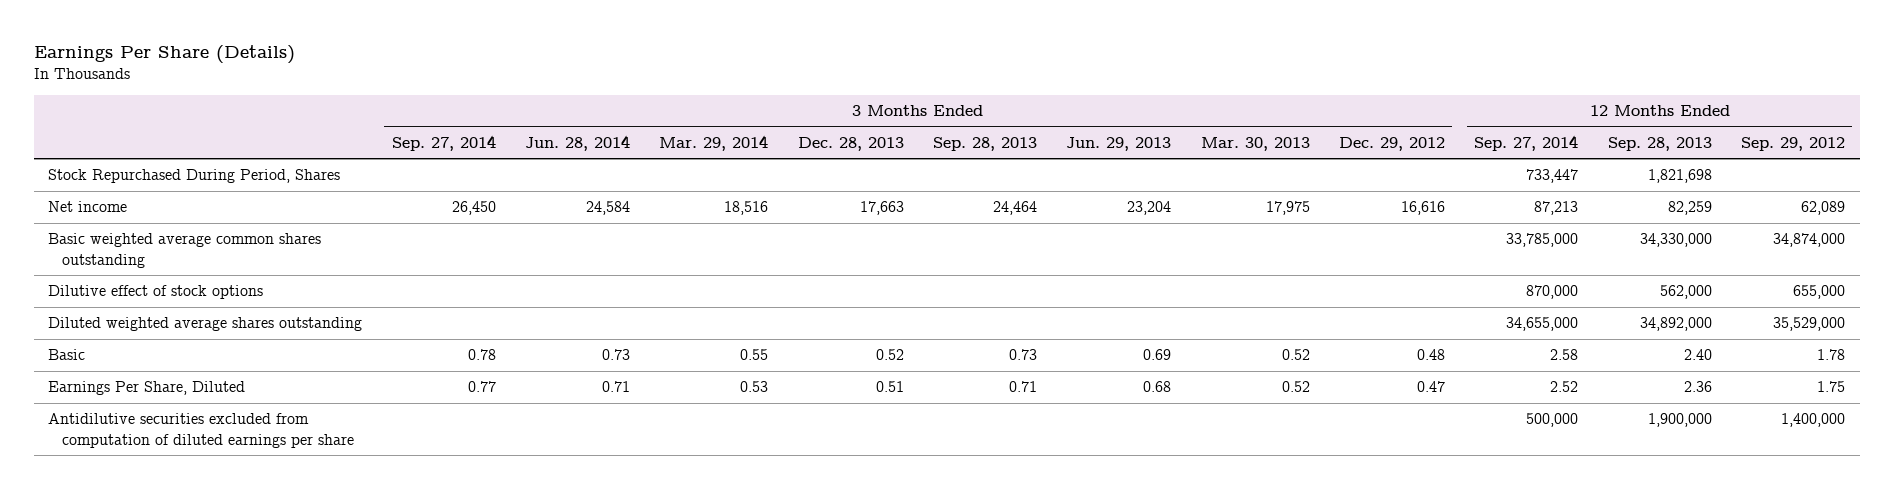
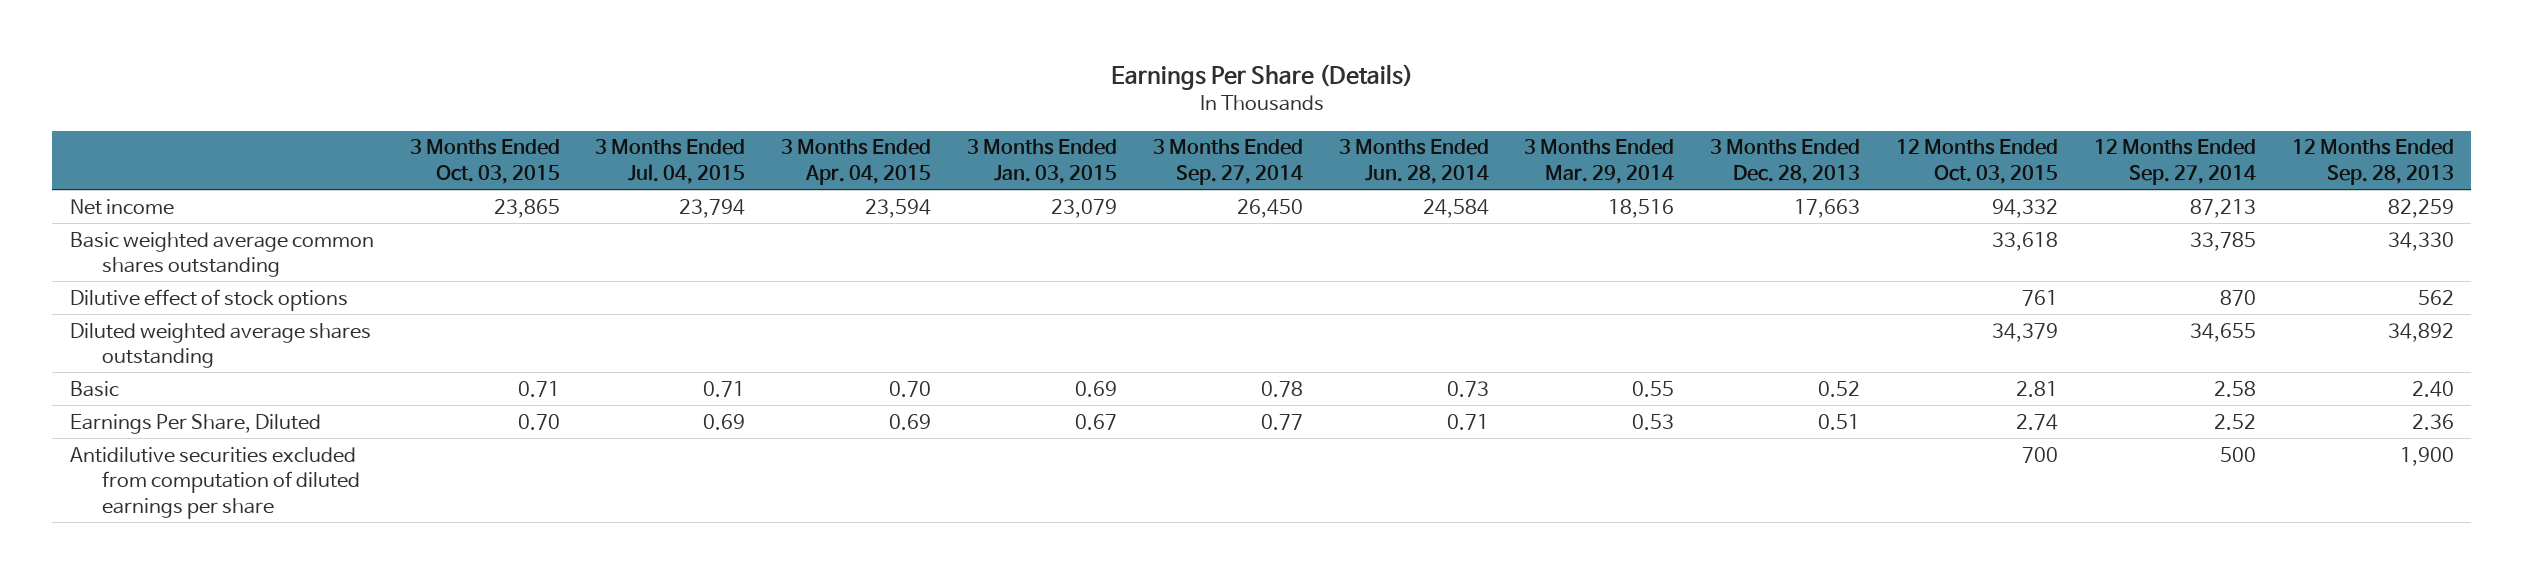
- | 3 Months Ended Sep. 27, 2014 | 3 Months Ended Jun. 28, 2014 | 3 Months Ended Mar. 29, 2014 | 3 Months Ended Dec. 28, 2013 | 3 Months Ended Sep. 28, 2013 | 3 Months Ended Jun. 29, 2013 | 3 Months Ended Mar. 30, 2013 | 3 Months Ended Dec. 29, 2012 | 12 Months Ended Sep. 27, 2014 | 12 Months Ended Sep. 28, 2013 | 12 Months Ended Sep. 29, 2012
+ | 3 Months Ended Oct. 03, 2015 | 3 Months Ended Jul. 04, 2015 | 3 Months Ended Apr. 04, 2015 | 3 Months Ended Jan. 03, 2015 | 3 Months Ended Sep. 27, 2014 | 3 Months Ended Jun. 28, 2014 | 3 Months Ended Mar. 29, 2014 | 3 Months Ended Dec. 28, 2013 | 12 Months Ended Oct. 03, 2015 | 12 Months Ended Sep. 27, 2014 | 12 Months Ended Sep. 28, 2013
- Stock Repurchased During Period, Shares | | | | | | | | | 733,447 | 1,821,698 |
- Basic weighted average common shares outstanding | | | | | | | | | 33,785,000 | 34,330,000 | 34,874,000
- Dilutive effect of stock options | | | | | | | | | 870,000 | 562,000 | 655,000
- Diluted weighted average shares outstanding | | | | | | | | | 34,655,000 | 34,892,000 | 35,529,000
+ Basic weighted average common shares outstanding | | | | | | | | | 33,618 | 33,785 | 34,330
+ Dilutive effect of stock options | | | | | | | | | 761 | 870 | 562
+ Diluted weighted average shares outstanding | | | | | | | | | 34,379 | 34,655 | 34,892
- Antidilutive securities excluded from computation of diluted earnings per share | | | | | | | | | 500,000 | 1,900,000 | 1,400,000
+ Antidilutive securities excluded from computation of diluted earnings per share | | | | | | | | | 700 | 500 | 1,900

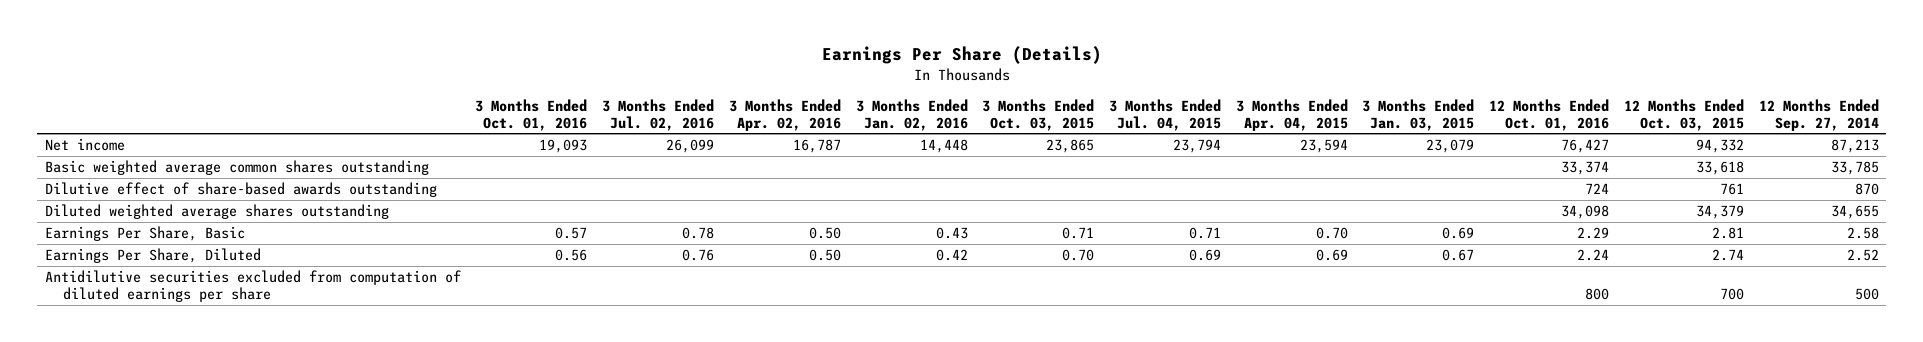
- | 3 Months Ended Oct. 03, 2015 | 3 Months Ended Jul. 04, 2015 | 3 Months Ended Apr. 04, 2015 | 3 Months Ended Jan. 03, 2015 | 3 Months Ended Sep. 27, 2014 | 3 Months Ended Jun. 28, 2014 | 3 Months Ended Mar. 29, 2014 | 3 Months Ended Dec. 28, 2013 | 12 Months Ended Oct. 03, 2015 | 12 Months Ended Sep. 27, 2014 | 12 Months Ended Sep. 28, 2013
+ | 3 Months Ended Oct. 01, 2016 | 3 Months Ended Jul. 02, 2016 | 3 Months Ended Apr. 02, 2016 | 3 Months Ended Jan. 02, 2016 | 3 Months Ended Oct. 03, 2015 | 3 Months Ended Jul. 04, 2015 | 3 Months Ended Apr. 04, 2015 | 3 Months Ended Jan. 03, 2015 | 12 Months Ended Oct. 01, 2016 | 12 Months Ended Oct. 03, 2015 | 12 Months Ended Sep. 27, 2014
- Dilutive effect of stock options | | | | | | | | | 761 | 870 | 562
+ Dilutive effect of share-based awards outstanding | | | | | | | | | 724 | 761 | 870
- Basic | 0.71 | 0.71 | 0.70 | 0.69 | 0.78 | 0.73 | 0.55 | 0.52 | 2.81 | 2.58 | 2.40
+ Earnings Per Share, Basic | 0.57 | 0.78 | 0.50 | 0.43 | 0.71 | 0.71 | 0.70 | 0.69 | 2.29 | 2.81 | 2.58

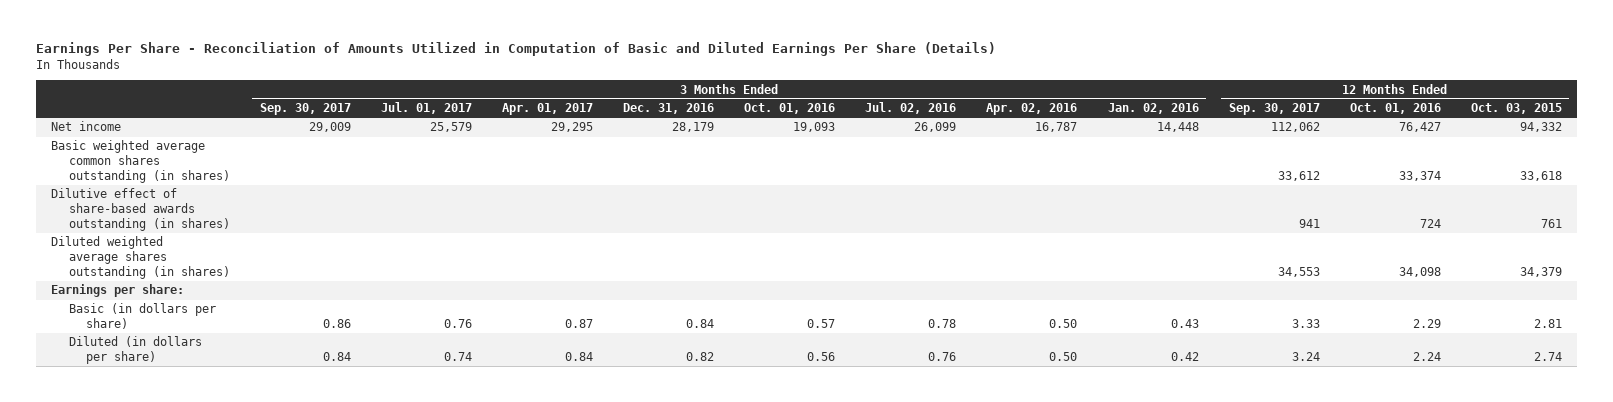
- Earnings Per Share (Details)
+ Earnings Per Share - Reconciliation of Amounts Utilized in Computation of Basic and Diluted Earnings Per Share (Details)
- | 3 Months Ended Oct. 01, 2016 | 3 Months Ended Jul. 02, 2016 | 3 Months Ended Apr. 02, 2016 | 3 Months Ended Jan. 02, 2016 | 3 Months Ended Oct. 03, 2015 | 3 Months Ended Jul. 04, 2015 | 3 Months Ended Apr. 04, 2015 | 3 Months Ended Jan. 03, 2015 | 12 Months Ended Oct. 01, 2016 | 12 Months Ended Oct. 03, 2015 | 12 Months Ended Sep. 27, 2014
+ | 3 Months Ended Sep. 30, 2017 | 3 Months Ended Jul. 01, 2017 | 3 Months Ended Apr. 01, 2017 | 3 Months Ended Dec. 31, 2016 | 3 Months Ended Oct. 01, 2016 | 3 Months Ended Jul. 02, 2016 | 3 Months Ended Apr. 02, 2016 | 3 Months Ended Jan. 02, 2016 | 12 Months Ended Sep. 30, 2017 | 12 Months Ended Oct. 01, 2016 | 12 Months Ended Oct. 03, 2015
- Basic weighted average common shares outstanding | | | | | | | | | 33,374 | 33,618 | 33,785
- Dilutive effect of share-based awards outstanding | | | | | | | | | 724 | 761 | 870
- Diluted weighted average shares outstanding | | | | | | | | | 34,098 | 34,379 | 34,655
- Earnings Per Share, Basic | 0.57 | 0.78 | 0.50 | 0.43 | 0.71 | 0.71 | 0.70 | 0.69 | 2.29 | 2.81 | 2.58
- Earnings Per Share, Diluted | 0.56 | 0.76 | 0.50 | 0.42 | 0.70 | 0.69 | 0.69 | 0.67 | 2.24 | 2.74 | 2.52
- Antidilutive securities excluded from computation of diluted earnings per share | | | | | | | | | 800 | 700 | 500
+ Basic weighted average common shares outstanding (in shares) | | | | | | | | | 33,612 | 33,374 | 33,618
+ Dilutive effect of share-based awards outstanding (in shares) | | | | | | | | | 941 | 724 | 761
+ Diluted weighted average shares outstanding (in shares) | | | | | | | | | 34,553 | 34,098 | 34,379
+ Earnings per share:
+ Basic (in dollars per share) | 0.86 | 0.76 | 0.87 | 0.84 | 0.57 | 0.78 | 0.50 | 0.43 | 3.33 | 2.29 | 2.81
+ Diluted (in dollars per share) | 0.84 | 0.74 | 0.84 | 0.82 | 0.56 | 0.76 | 0.50 | 0.42 | 3.24 | 2.24 | 2.74

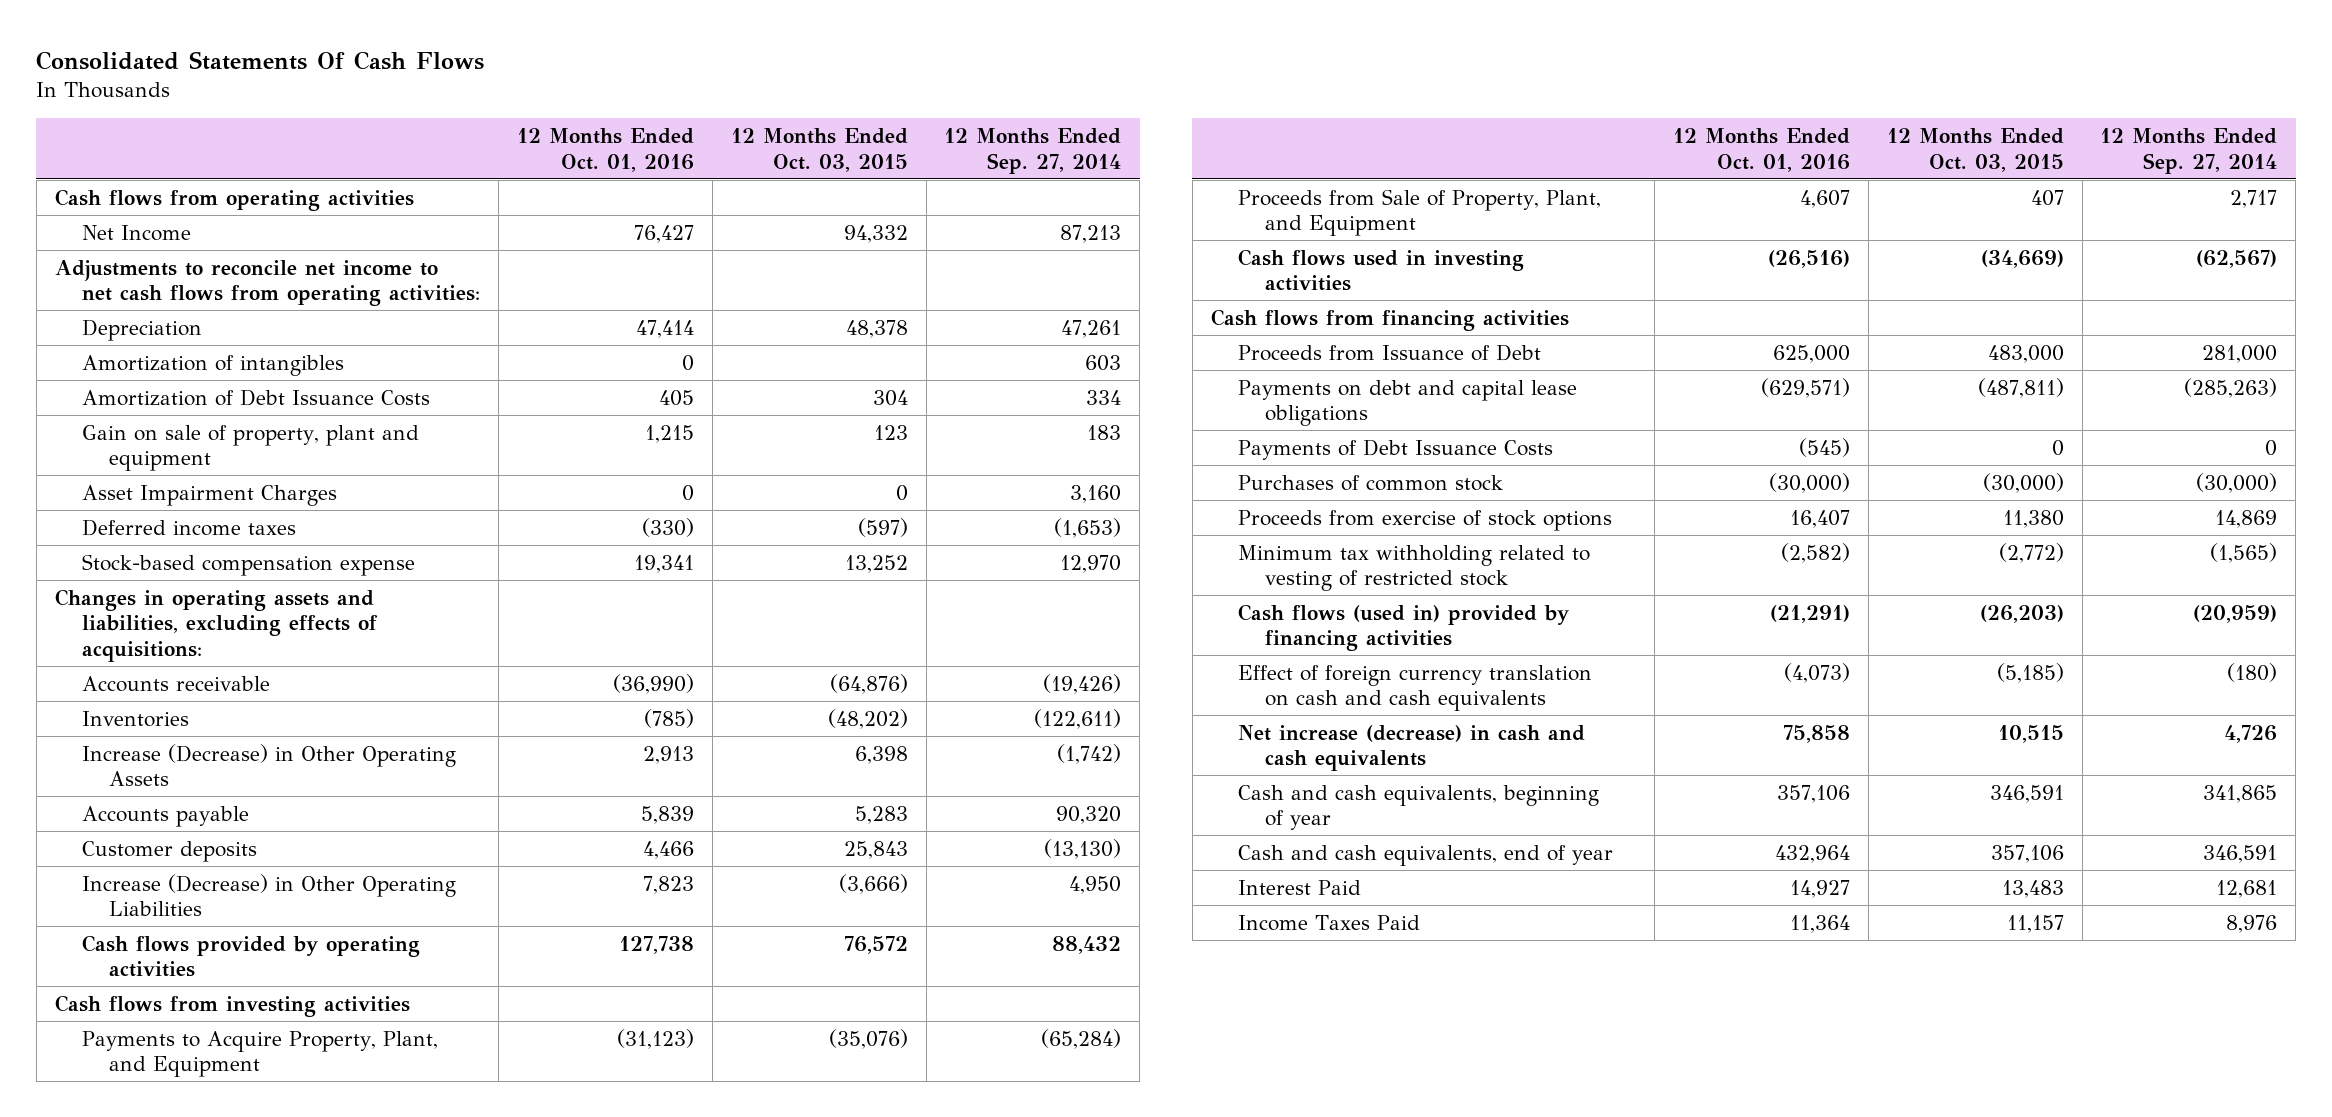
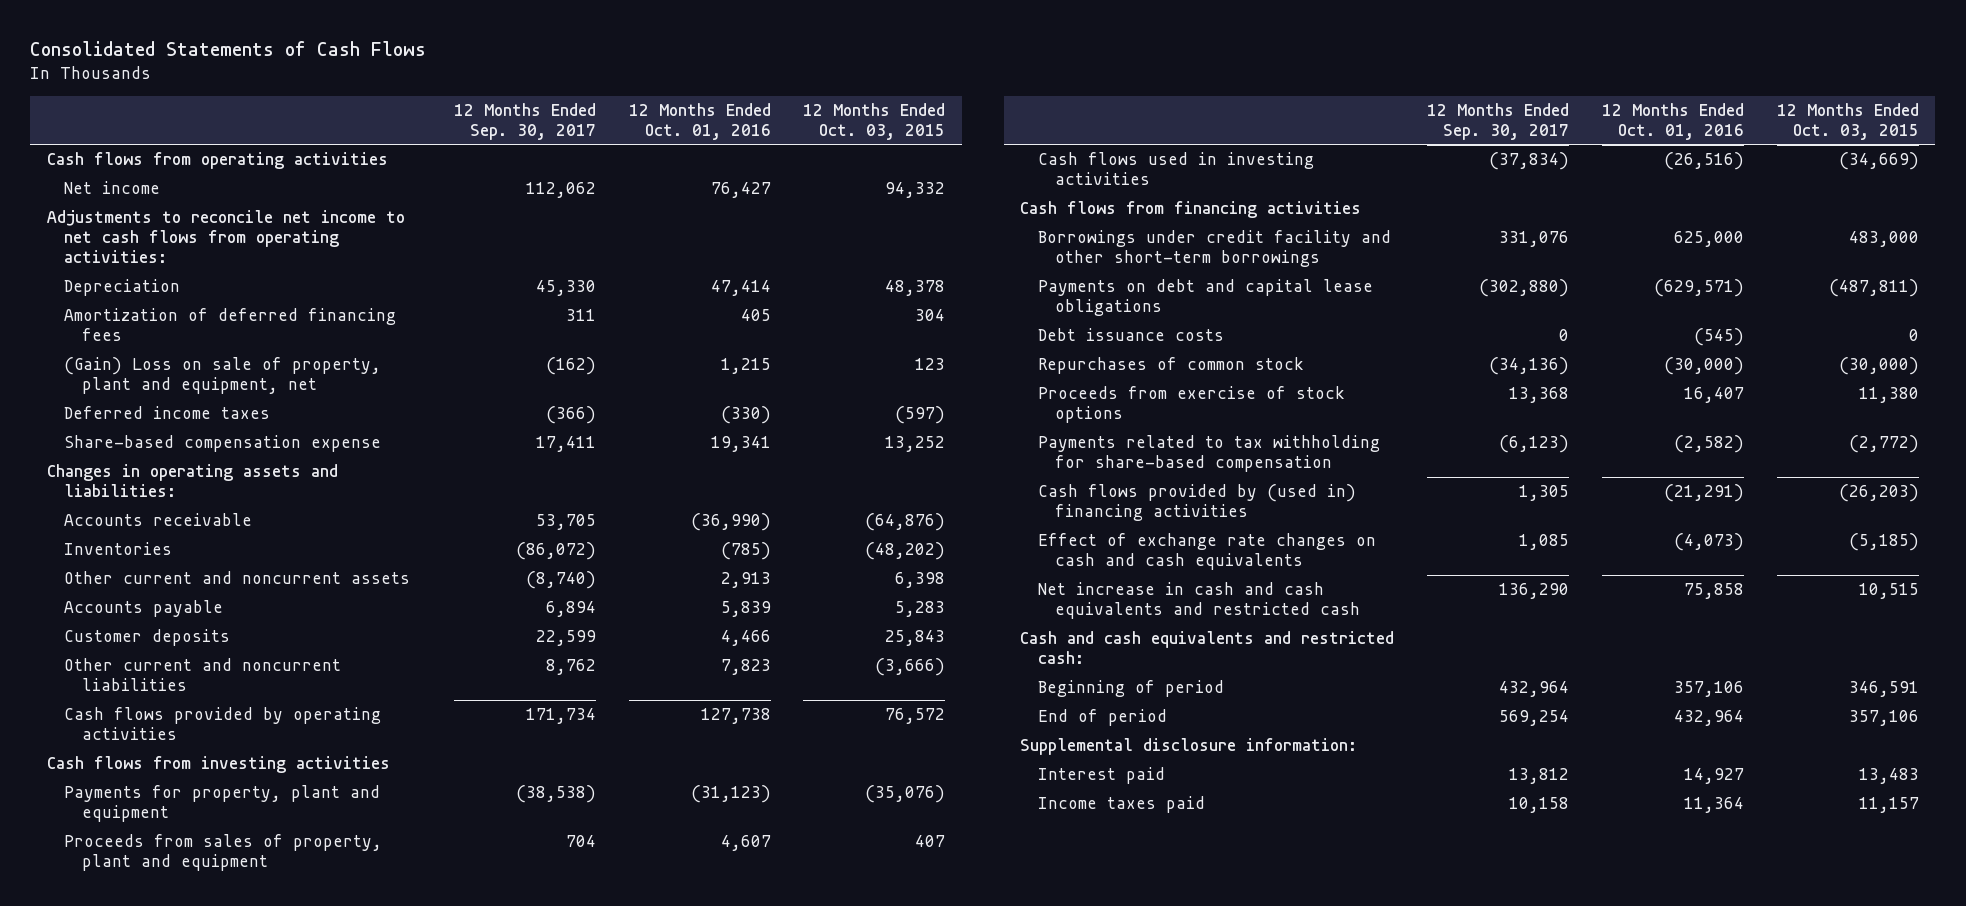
- Consolidated Statements Of Cash Flows
+ Consolidated Statements of Cash Flows
- | 12 Months Ended Oct. 01, 2016 | 12 Months Ended Oct. 03, 2015 | 12 Months Ended Sep. 27, 2014
+ | 12 Months Ended Sep. 30, 2017 | 12 Months Ended Oct. 01, 2016 | 12 Months Ended Oct. 03, 2015
- Net Income | 76,427 | 94,332 | 87,213
+ Net income | 112,062 | 76,427 | 94,332
- Amortization of intangibles | 0 | | 603
- Amortization of Debt Issuance Costs | 405 | 304 | 334
- Gain on sale of property, plant and equipment | 1,215 | 123 | 183
- Asset Impairment Charges | 0 | 0 | 3,160
+ Amortization of deferred financing fees | 311 | 405 | 304
+ (Gain) Loss on sale of property, plant and equipment, net | (162) | 1,215 | 123
- Stock-based compensation expense | 19,341 | 13,252 | 12,970
- Changes in operating assets and liabilities, excluding effects of acquisitions:
+ Share-based compensation expense | 17,411 | 19,341 | 13,252
+ Changes in operating assets and liabilities:
- Increase (Decrease) in Other Operating Assets | 2,913 | 6,398 | (1,742)
+ Other current and noncurrent assets | (8,740) | 2,913 | 6,398
- Increase (Decrease) in Other Operating Liabilities | 7,823 | (3,666) | 4,950
+ Other current and noncurrent liabilities | 8,762 | 7,823 | (3,666)
- Payments to Acquire Property, Plant, and Equipment | (31,123) | (35,076) | (65,284)
- Proceeds from Sale of Property, Plant, and Equipment | 4,607 | 407 | 2,717
+ Payments for property, plant and equipment | (38,538) | (31,123) | (35,076)
+ Proceeds from sales of property, plant and equipment | 704 | 4,607 | 407
- Proceeds from Issuance of Debt | 625,000 | 483,000 | 281,000
+ Borrowings under credit facility and other short-term borrowings | 331,076 | 625,000 | 483,000
- Payments of Debt Issuance Costs | (545) | 0 | 0
- Purchases of common stock | (30,000) | (30,000) | (30,000)
+ Debt issuance costs | 0 | (545) | 0
+ Repurchases of common stock | (34,136) | (30,000) | (30,000)
- Minimum tax withholding related to vesting of restricted stock | (2,582) | (2,772) | (1,565)
- Cash flows (used in) provided by financing activities | (21,291) | (26,203) | (20,959)
- Effect of foreign currency translation on cash and cash equivalents | (4,073) | (5,185) | (180)
- Net increase (decrease) in cash and cash equivalents | 75,858 | 10,515 | 4,726
- Cash and cash equivalents, beginning of year | 357,106 | 346,591 | 341,865
- Cash and cash equivalents, end of year | 432,964 | 357,106 | 346,591
- Interest Paid | 14,927 | 13,483 | 12,681
- Income Taxes Paid | 11,364 | 11,157 | 8,976
+ Payments related to tax withholding for share-based compensation | (6,123) | (2,582) | (2,772)
+ Cash flows provided by (used in) financing activities | 1,305 | (21,291) | (26,203)
+ Effect of exchange rate changes on cash and cash equivalents | 1,085 | (4,073) | (5,185)
+ Net increase in cash and cash equivalents and restricted cash | 136,290 | 75,858 | 10,515
+ Cash and cash equivalents and restricted cash:
+ Beginning of period | 432,964 | 357,106 | 346,591
+ End of period | 569,254 | 432,964 | 357,106
+ Supplemental disclosure information:
+ Interest paid | 13,812 | 14,927 | 13,483
+ Income taxes paid | 10,158 | 11,364 | 11,157

